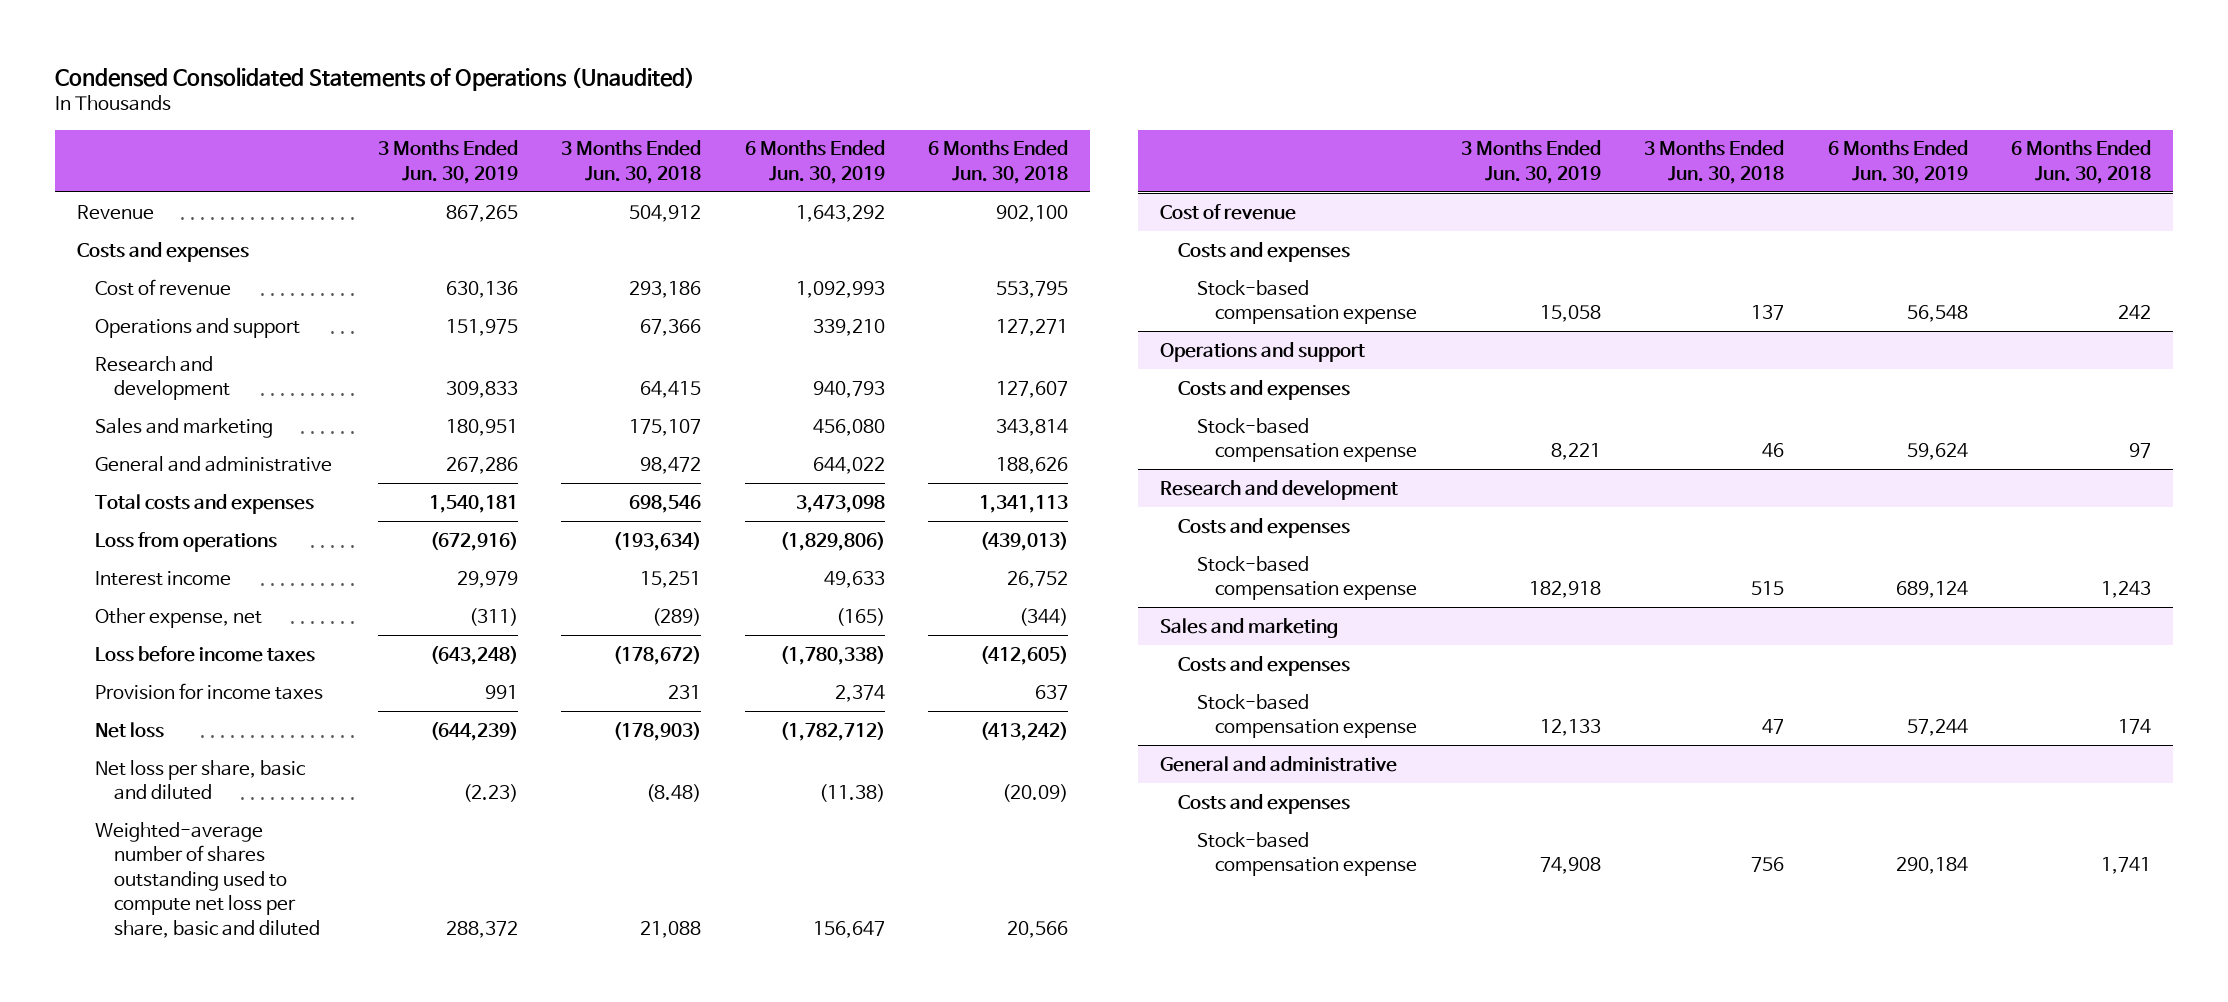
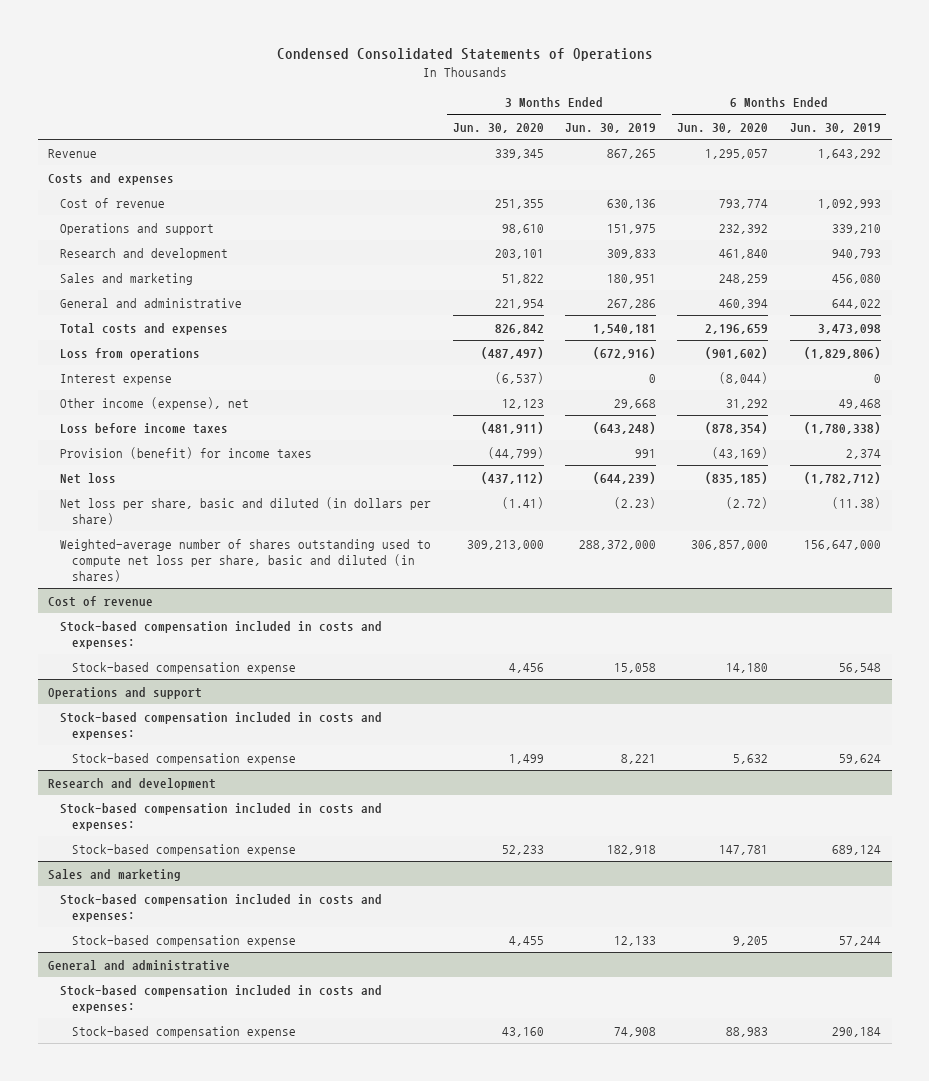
- Condensed Consolidated Statements of Operations (Unaudited)
+ Condensed Consolidated Statements of Operations
- | 3 Months Ended Jun. 30, 2019 | 3 Months Ended Jun. 30, 2018 | 6 Months Ended Jun. 30, 2019 | 6 Months Ended Jun. 30, 2018
+ | 3 Months Ended Jun. 30, 2020 | 3 Months Ended Jun. 30, 2019 | 6 Months Ended Jun. 30, 2020 | 6 Months Ended Jun. 30, 2019
- Interest income | 29,979 | 15,251 | 49,633 | 26,752
- Other expense, net | (311) | (289) | (165) | (344)
+ Interest expense | (6,537) | 0 | (8,044) | 0
+ Other income (expense), net | 12,123 | 29,668 | 31,292 | 49,468
- Provision for income taxes | 991 | 231 | 2,374 | 637
+ Provision (benefit) for income taxes | (44,799) | 991 | (43,169) | 2,374
- Net loss per share, basic and diluted | (2.23) | (8.48) | (11.38) | (20.09)
- Weighted-average number of shares outstanding used to compute net loss per share, basic and diluted | 288,372 | 21,088 | 156,647 | 20,566
+ Net loss per share, basic and diluted (in dollars per share) | (1.41) | (2.23) | (2.72) | (11.38)
+ Weighted-average number of shares outstanding used to compute net loss per share, basic and diluted (in shares) | 309,213,000 | 288,372,000 | 306,857,000 | 156,647,000
@ Cost of revenue
- Costs and expenses
+ Stock-based compensation included in costs and expenses:
@ Operations and support
- Costs and expenses
+ Stock-based compensation included in costs and expenses:
@ Research and development
- Costs and expenses
+ Stock-based compensation included in costs and expenses:
@ Sales and marketing
- Costs and expenses
+ Stock-based compensation included in costs and expenses:
@ General and administrative
- Costs and expenses
+ Stock-based compensation included in costs and expenses:

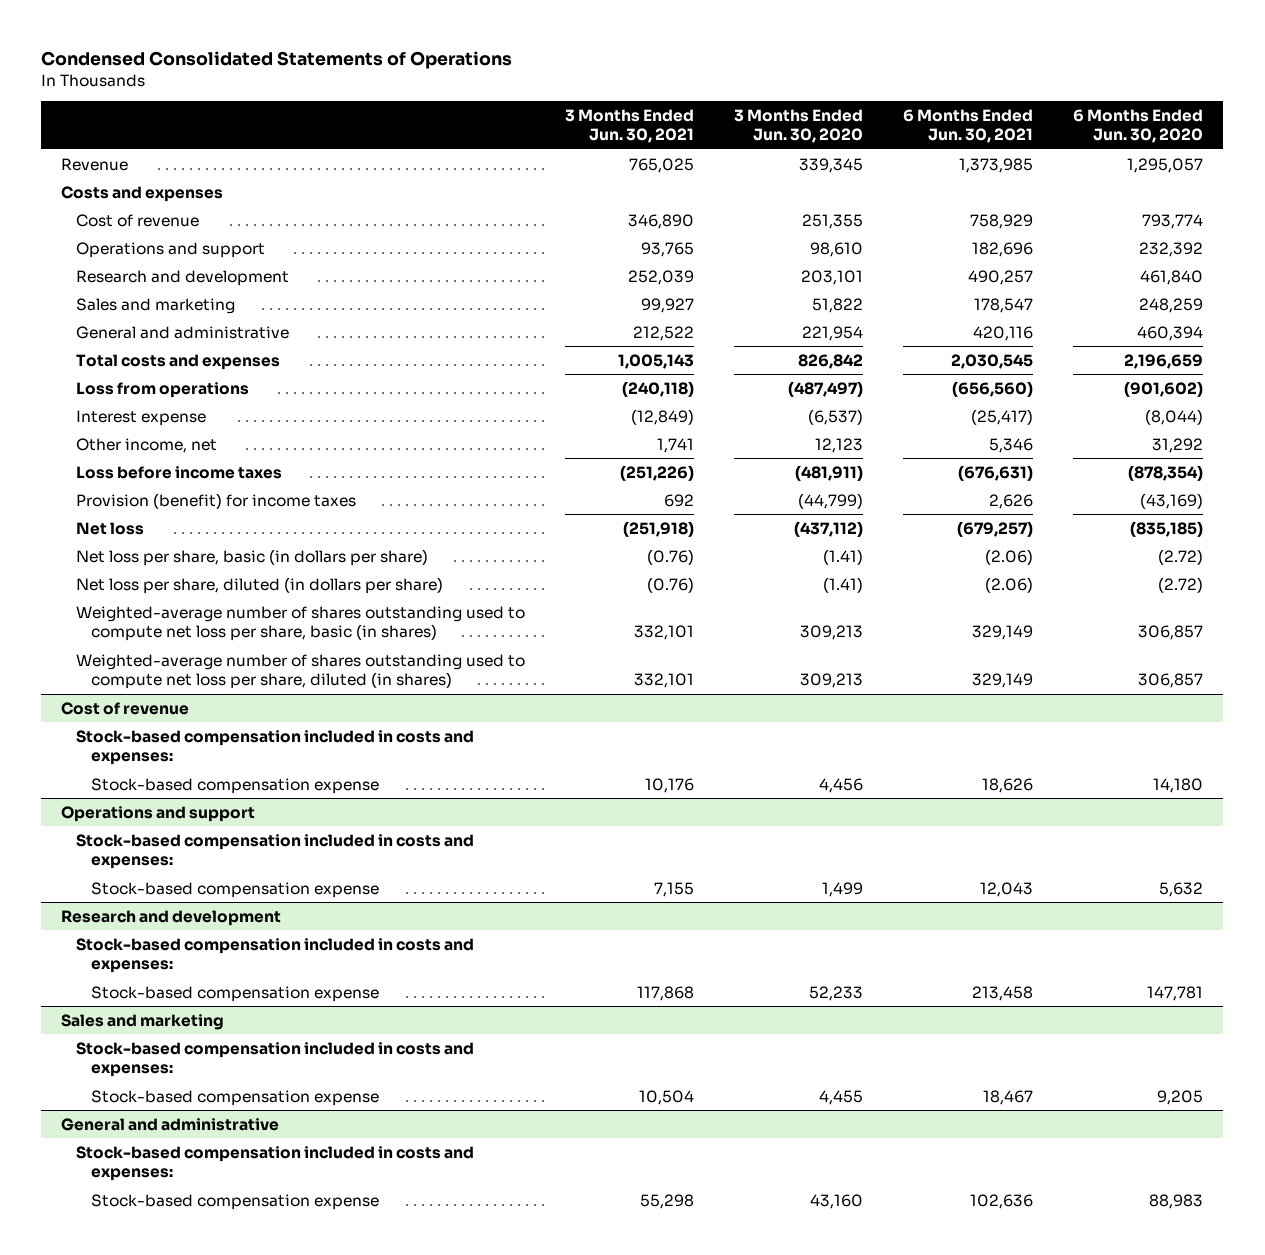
- | 3 Months Ended Jun. 30, 2020 | 3 Months Ended Jun. 30, 2019 | 6 Months Ended Jun. 30, 2020 | 6 Months Ended Jun. 30, 2019
+ | 3 Months Ended Jun. 30, 2021 | 3 Months Ended Jun. 30, 2020 | 6 Months Ended Jun. 30, 2021 | 6 Months Ended Jun. 30, 2020
- Other income (expense), net | 12,123 | 29,668 | 31,292 | 49,468
+ Other income, net | 1,741 | 12,123 | 5,346 | 31,292
- Net loss per share, basic and diluted (in dollars per share) | (1.41) | (2.23) | (2.72) | (11.38)
- Weighted-average number of shares outstanding used to compute net loss per share, basic and diluted (in shares) | 309,213,000 | 288,372,000 | 306,857,000 | 156,647,000
+ Net loss per share, basic (in dollars per share) | (0.76) | (1.41) | (2.06) | (2.72)
+ Net loss per share, diluted (in dollars per share) | (0.76) | (1.41) | (2.06) | (2.72)
+ Weighted-average number of shares outstanding used to compute net loss per share, basic (in shares) | 332,101 | 309,213 | 329,149 | 306,857
+ Weighted-average number of shares outstanding used to compute net loss per share, diluted (in shares) | 332,101 | 309,213 | 329,149 | 306,857

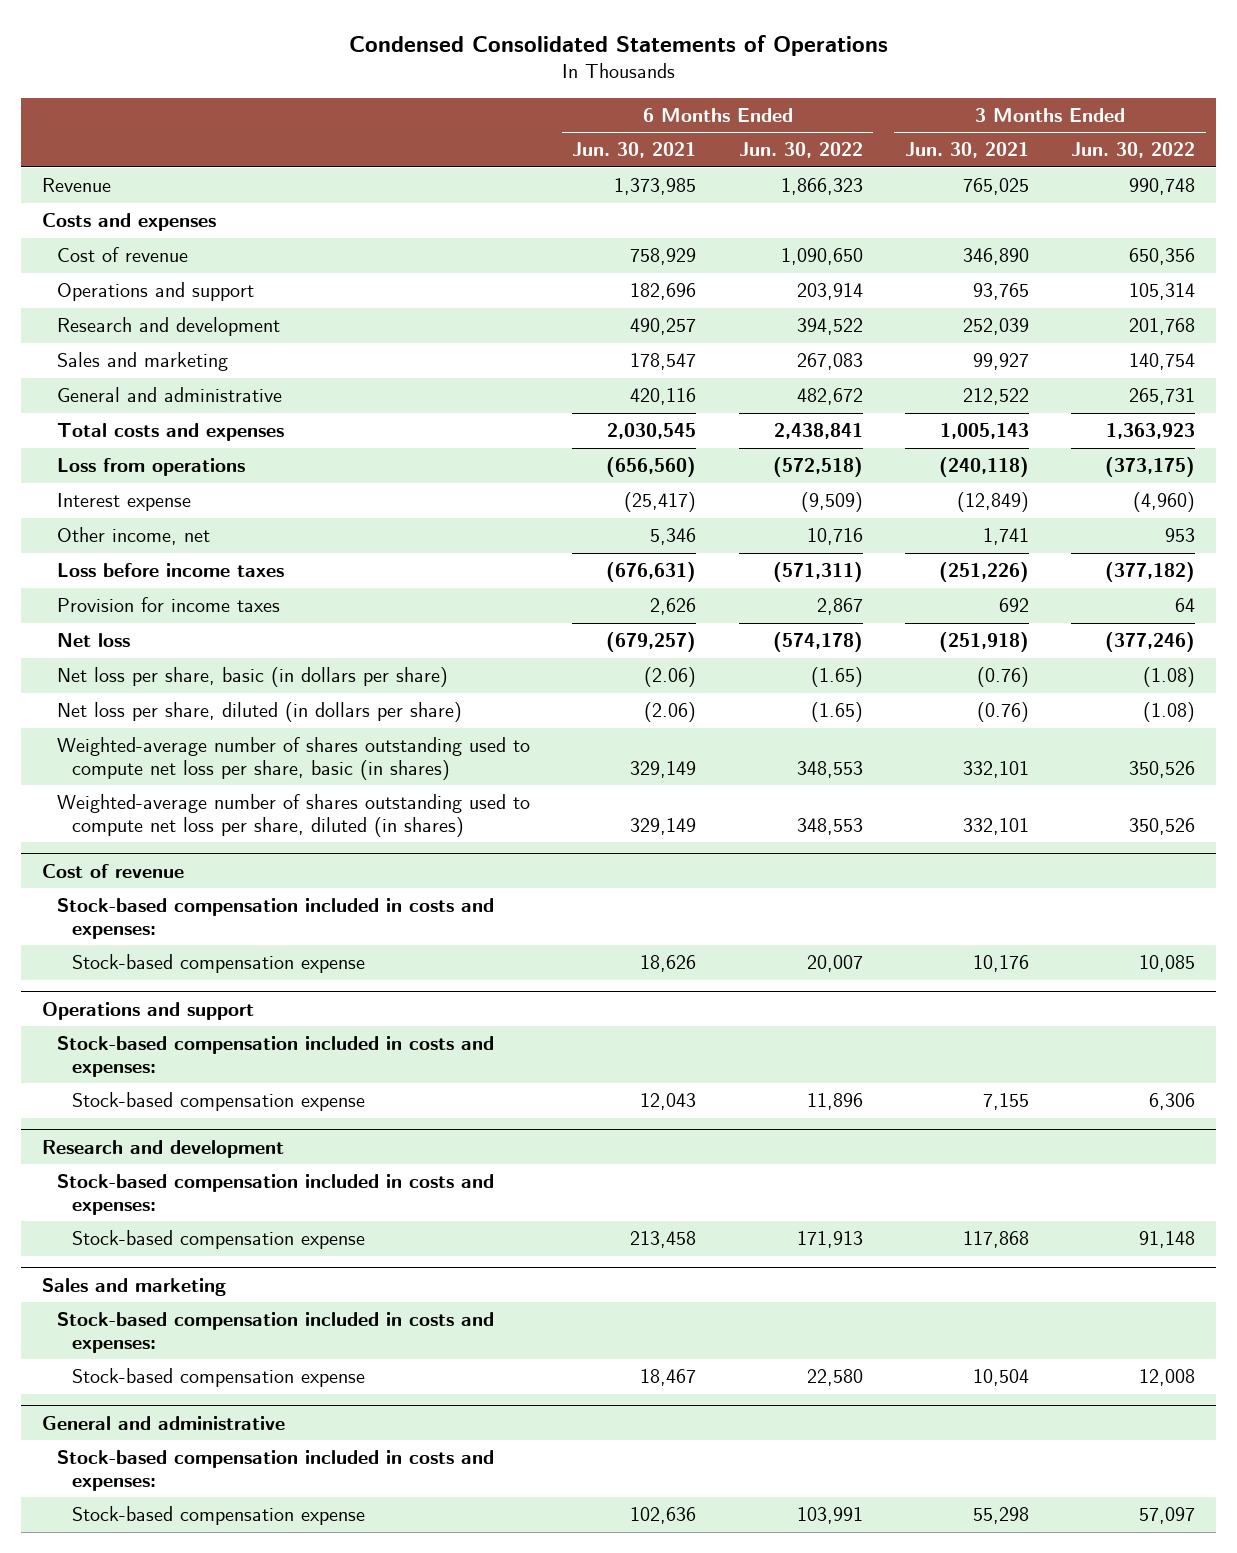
- | 3 Months Ended Jun. 30, 2021 | 3 Months Ended Jun. 30, 2020 | 6 Months Ended Jun. 30, 2021 | 6 Months Ended Jun. 30, 2020
+ | 6 Months Ended Jun. 30, 2021 | 6 Months Ended Jun. 30, 2022 | 3 Months Ended Jun. 30, 2021 | 3 Months Ended Jun. 30, 2022
- Provision (benefit) for income taxes | 692 | (44,799) | 2,626 | (43,169)
+ Provision for income taxes | 2,626 | 2,867 | 692 | 64

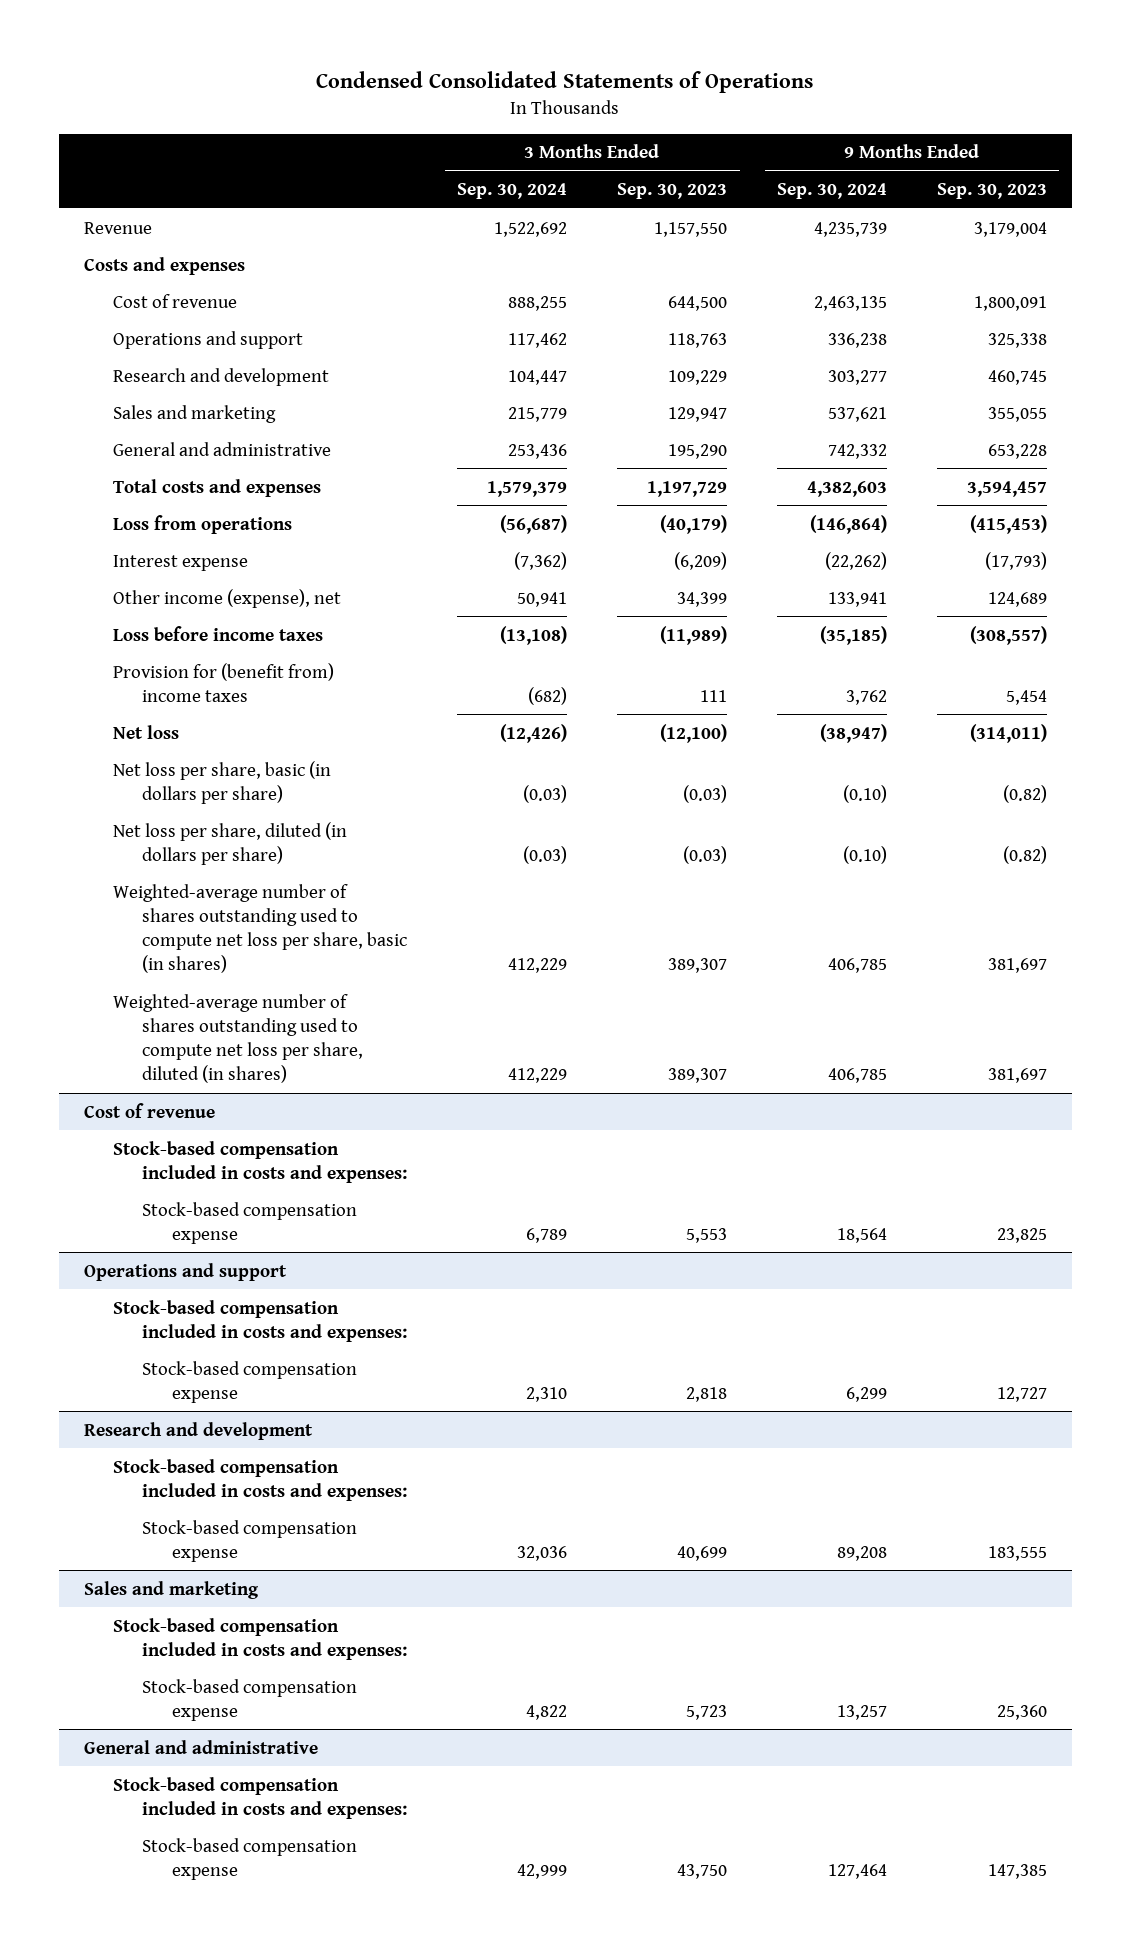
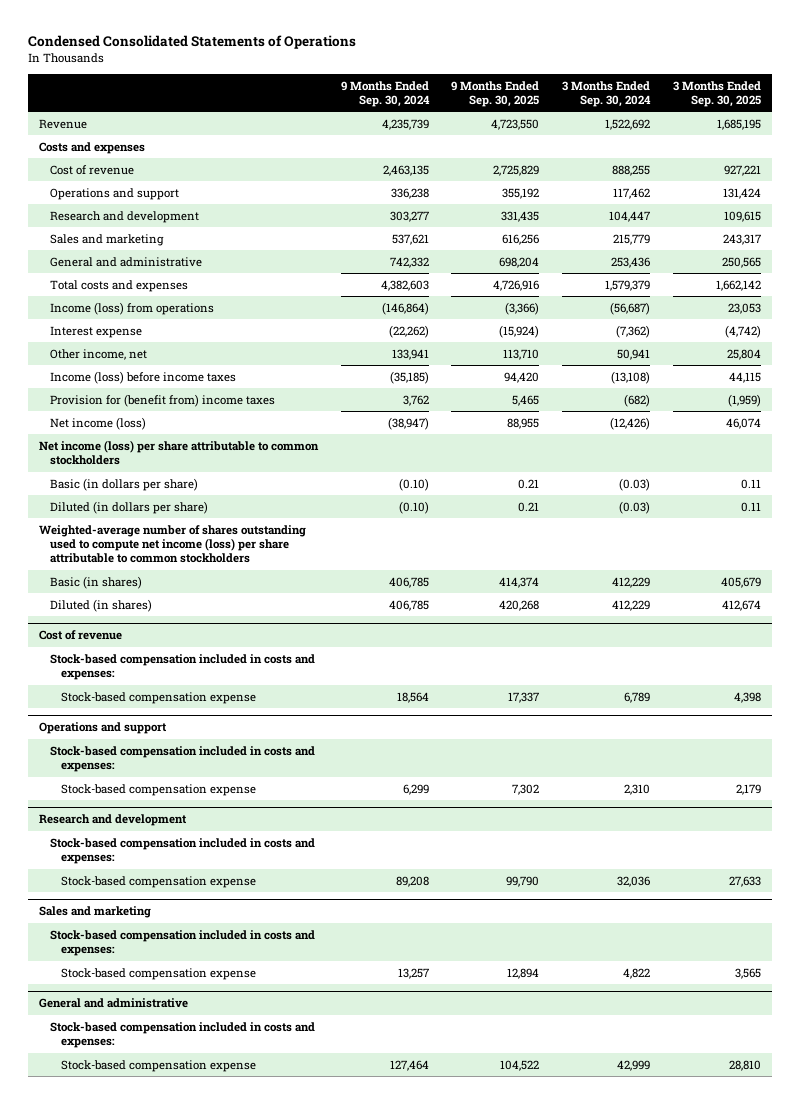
- | 3 Months Ended Sep. 30, 2024 | 3 Months Ended Sep. 30, 2023 | 9 Months Ended Sep. 30, 2024 | 9 Months Ended Sep. 30, 2023
+ | 9 Months Ended Sep. 30, 2024 | 9 Months Ended Sep. 30, 2025 | 3 Months Ended Sep. 30, 2024 | 3 Months Ended Sep. 30, 2025
- Loss from operations | (56,687) | (40,179) | (146,864) | (415,453)
+ Income (loss) from operations | (146,864) | (3,366) | (56,687) | 23,053
- Other income (expense), net | 50,941 | 34,399 | 133,941 | 124,689
- Loss before income taxes | (13,108) | (11,989) | (35,185) | (308,557)
+ Other income, net | 133,941 | 113,710 | 50,941 | 25,804
+ Income (loss) before income taxes | (35,185) | 94,420 | (13,108) | 44,115
- Net loss | (12,426) | (12,100) | (38,947) | (314,011)
- Net loss per share, basic (in dollars per share) | (0.03) | (0.03) | (0.10) | (0.82)
- Net loss per share, diluted (in dollars per share) | (0.03) | (0.03) | (0.10) | (0.82)
- Weighted-average number of shares outstanding used to compute net loss per share, basic (in shares) | 412,229 | 389,307 | 406,785 | 381,697
- Weighted-average number of shares outstanding used to compute net loss per share, diluted (in shares) | 412,229 | 389,307 | 406,785 | 381,697
+ Net income (loss) | (38,947) | 88,955 | (12,426) | 46,074
+ Net income (loss) per share attributable to common stockholders
+ Basic (in dollars per share) | (0.10) | 0.21 | (0.03) | 0.11
+ Diluted (in dollars per share) | (0.10) | 0.21 | (0.03) | 0.11
+ Weighted-average number of shares outstanding used to compute net income (loss) per share attributable to common stockholders
+ Basic (in shares) | 406,785 | 414,374 | 412,229 | 405,679
+ Diluted (in shares) | 406,785 | 420,268 | 412,229 | 412,674

